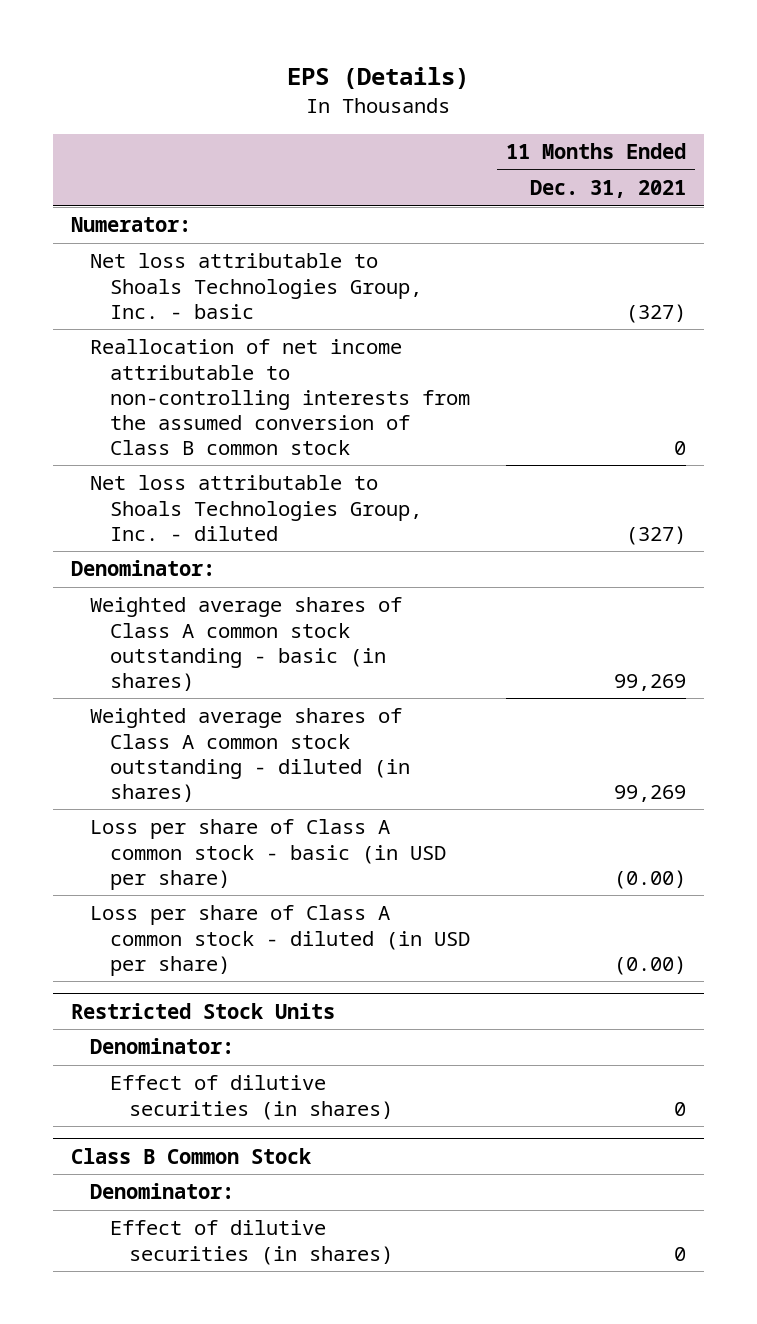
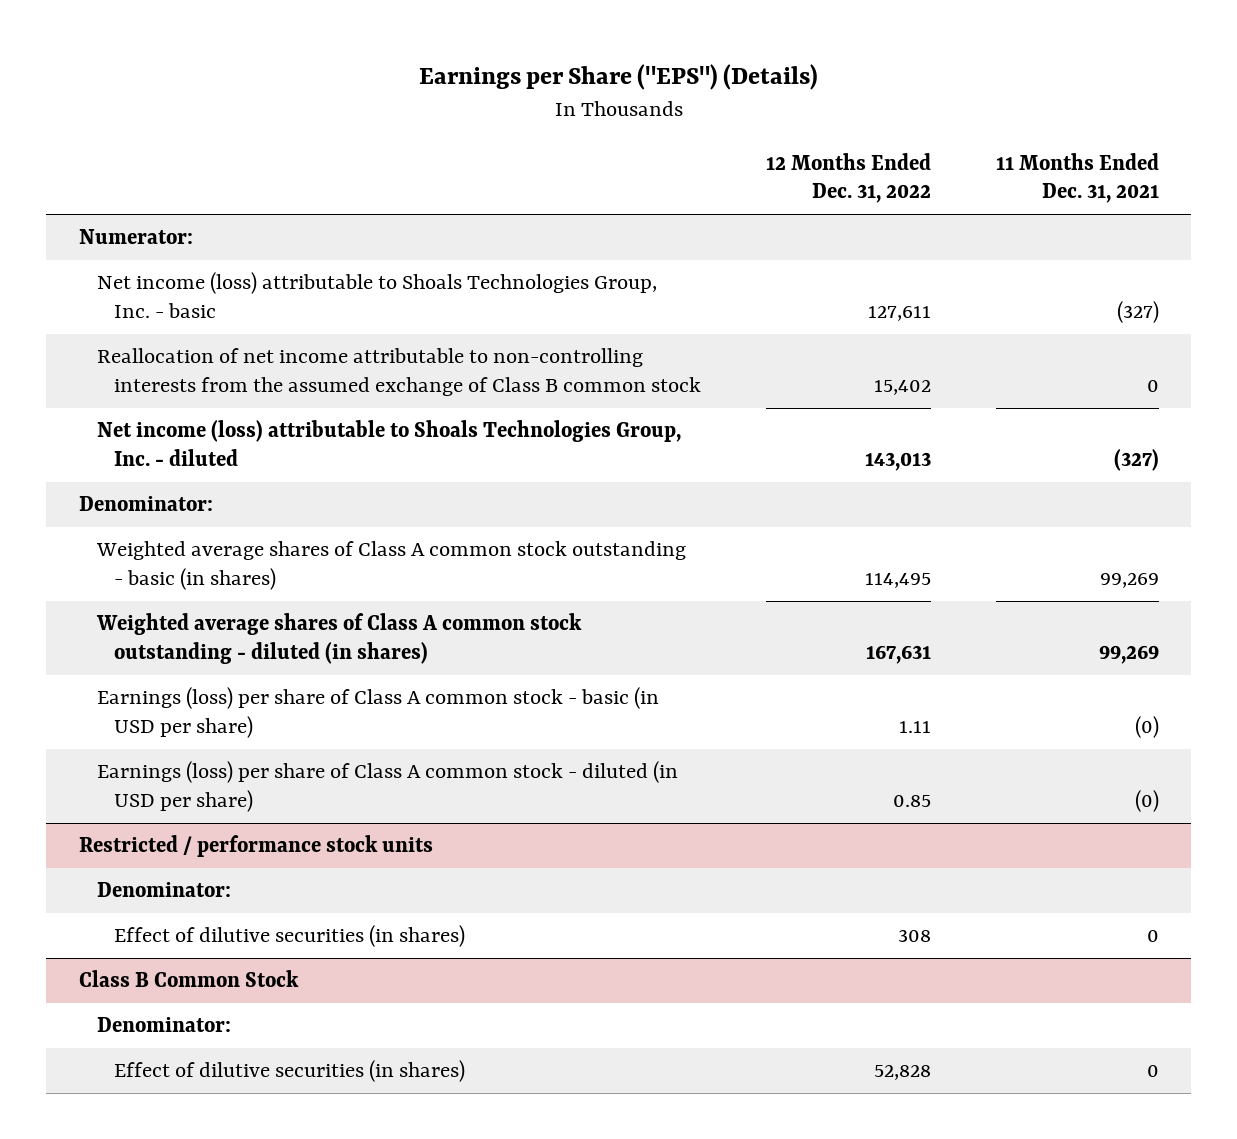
- EPS (Details)
+ Earnings per Share ("EPS") (Details)
- | 11 Months Ended Dec. 31, 2021
+ | 12 Months Ended Dec. 31, 2022 | 11 Months Ended Dec. 31, 2021
- Net loss attributable to Shoals Technologies Group, Inc. - basic | (327)
- Reallocation of net income attributable to non-controlling interests from the assumed conversion of Class B common stock | 0
- Net loss attributable to Shoals Technologies Group, Inc. - diluted | (327)
+ Net income (loss) attributable to Shoals Technologies Group, Inc. - basic | 127,611 | (327)
+ Reallocation of net income attributable to non-controlling interests from the assumed exchange of Class B common stock | 15,402 | 0
+ Net income (loss) attributable to Shoals Technologies Group, Inc. - diluted | 143,013 | (327)
- Loss per share of Class A common stock - basic (in USD per share) | (0.00)
- Loss per share of Class A common stock - diluted (in USD per share) | (0.00)
- Restricted Stock Units
+ Earnings (loss) per share of Class A common stock - basic (in USD per share) | 1.11 | (0)
+ Earnings (loss) per share of Class A common stock - diluted (in USD per share) | 0.85 | (0)
+ Restricted / performance stock units

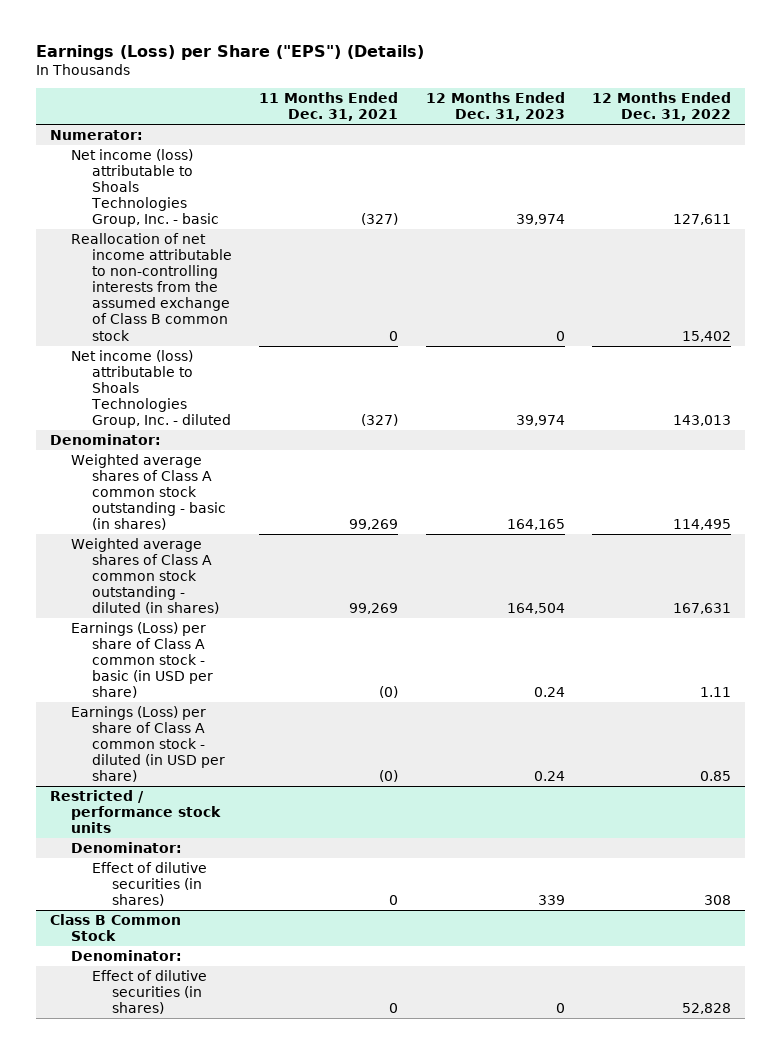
- Earnings per Share ("EPS") (Details)
+ Earnings (Loss) per Share ("EPS") (Details)
- | 12 Months Ended Dec. 31, 2022 | 11 Months Ended Dec. 31, 2021
+ | 11 Months Ended Dec. 31, 2021 | 12 Months Ended Dec. 31, 2023 | 12 Months Ended Dec. 31, 2022
- Earnings (loss) per share of Class A common stock - basic (in USD per share) | 1.11 | (0)
- Earnings (loss) per share of Class A common stock - diluted (in USD per share) | 0.85 | (0)
+ Earnings (Loss) per share of Class A common stock - basic (in USD per share) | (0) | 0.24 | 1.11
+ Earnings (Loss) per share of Class A common stock - diluted (in USD per share) | (0) | 0.24 | 0.85

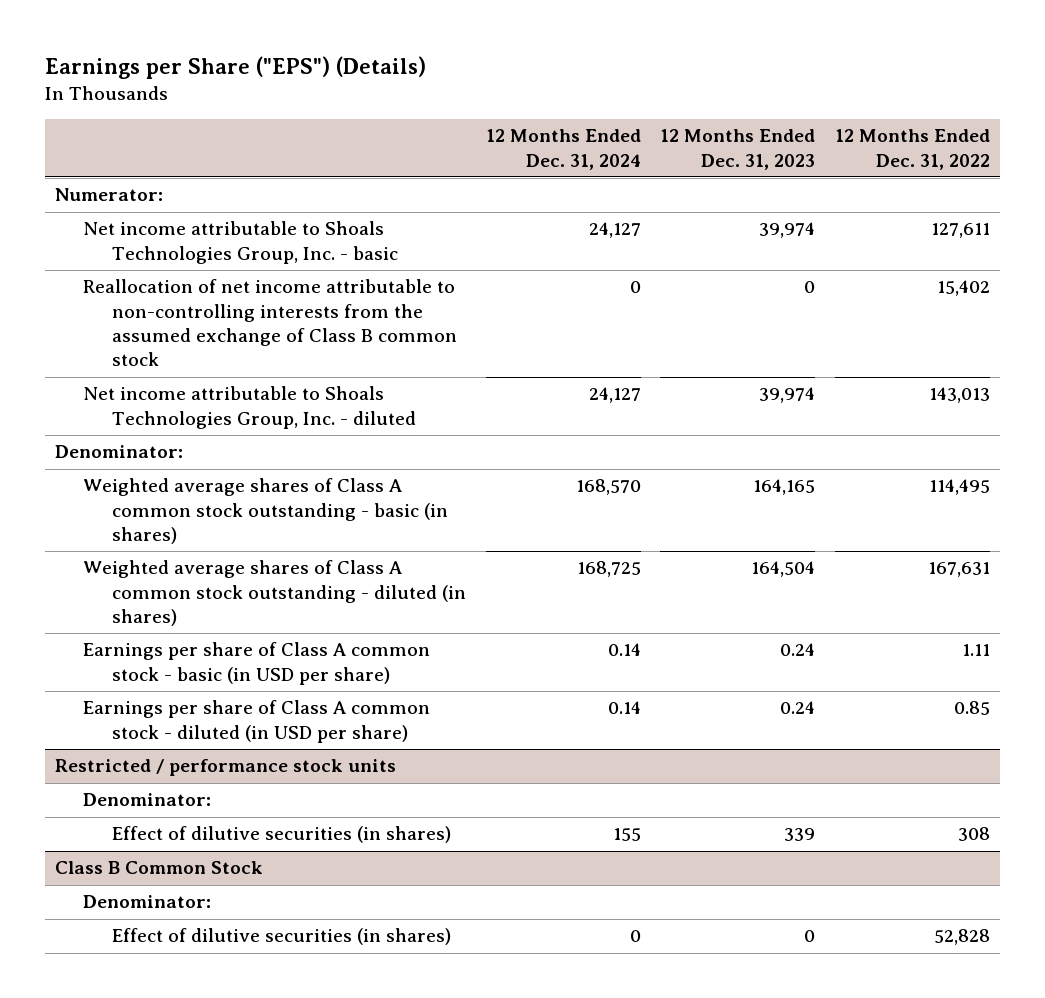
- Earnings (Loss) per Share ("EPS") (Details)
+ Earnings per Share ("EPS") (Details)
- | 11 Months Ended Dec. 31, 2021 | 12 Months Ended Dec. 31, 2023 | 12 Months Ended Dec. 31, 2022
+ | 12 Months Ended Dec. 31, 2024 | 12 Months Ended Dec. 31, 2023 | 12 Months Ended Dec. 31, 2022
- Net income (loss) attributable to Shoals Technologies Group, Inc. - basic | (327) | 39,974 | 127,611
+ Net income attributable to Shoals Technologies Group, Inc. - basic | 24,127 | 39,974 | 127,611
- Net income (loss) attributable to Shoals Technologies Group, Inc. - diluted | (327) | 39,974 | 143,013
+ Net income attributable to Shoals Technologies Group, Inc. - diluted | 24,127 | 39,974 | 143,013
- Earnings (Loss) per share of Class A common stock - basic (in USD per share) | (0) | 0.24 | 1.11
- Earnings (Loss) per share of Class A common stock - diluted (in USD per share) | (0) | 0.24 | 0.85
+ Earnings per share of Class A common stock - basic (in USD per share) | 0.14 | 0.24 | 1.11
+ Earnings per share of Class A common stock - diluted (in USD per share) | 0.14 | 0.24 | 0.85

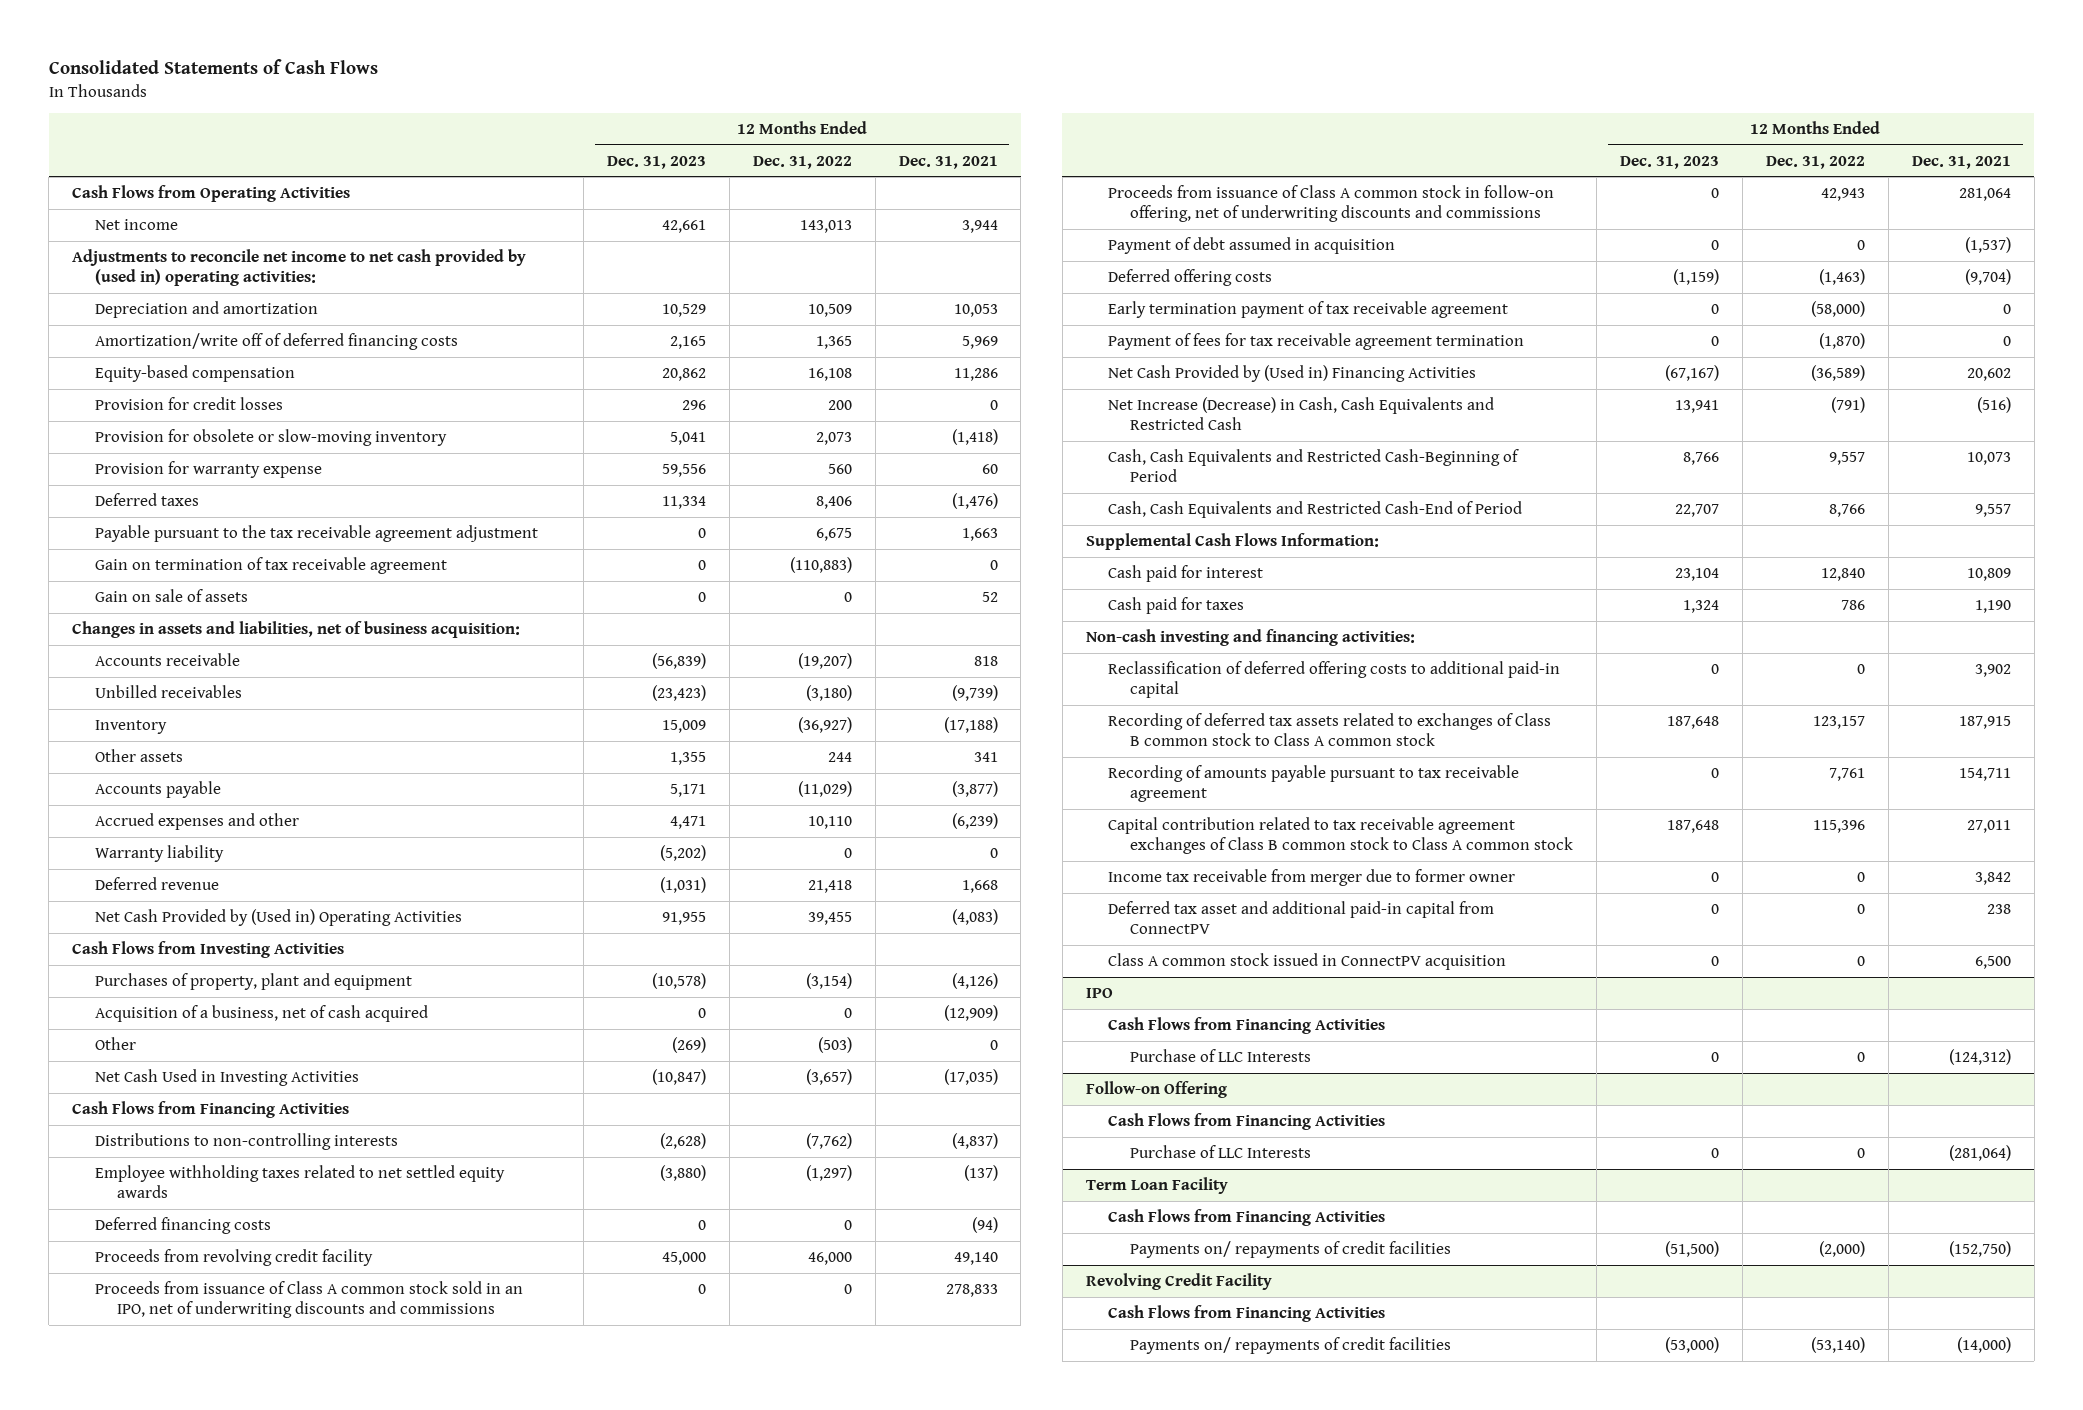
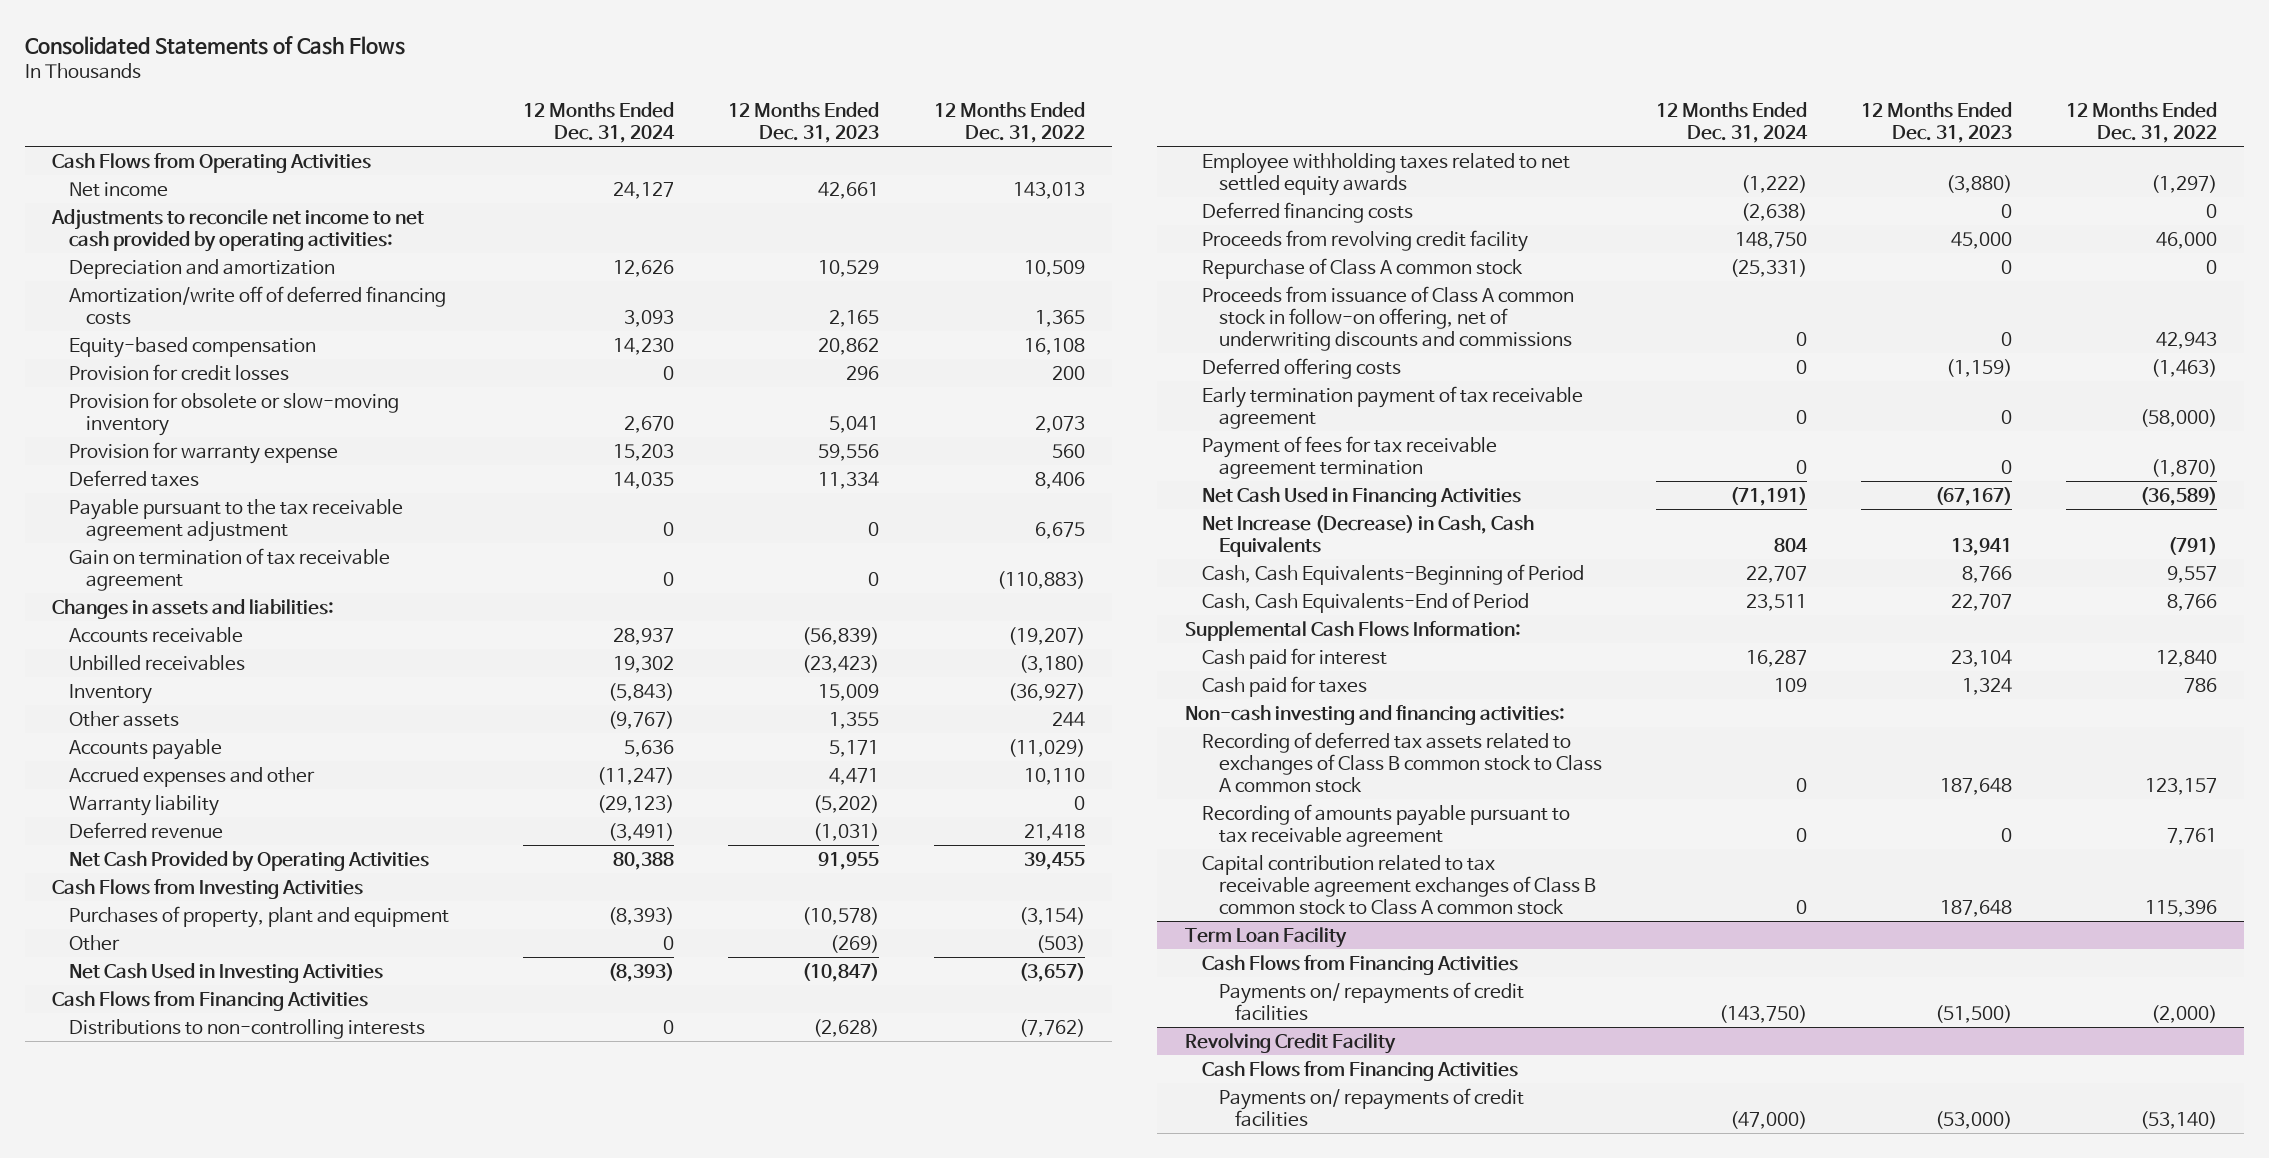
- | 12 Months Ended Dec. 31, 2023 | 12 Months Ended Dec. 31, 2022 | 12 Months Ended Dec. 31, 2021
+ | 12 Months Ended Dec. 31, 2024 | 12 Months Ended Dec. 31, 2023 | 12 Months Ended Dec. 31, 2022
- Adjustments to reconcile net income to net cash provided by (used in) operating activities:
+ Adjustments to reconcile net income to net cash provided by operating activities:
- Gain on sale of assets | 0 | 0 | 52
- Changes in assets and liabilities, net of business acquisition:
+ Changes in assets and liabilities:
- Net Cash Provided by (Used in) Operating Activities | 91,955 | 39,455 | (4,083)
+ Net Cash Provided by Operating Activities | 80,388 | 91,955 | 39,455
- Acquisition of a business, net of cash acquired | 0 | 0 | (12,909)
- Proceeds from issuance of Class A common stock sold in an IPO, net of underwriting discounts and commissions | 0 | 0 | 278,833
+ Repurchase of Class A common stock | (25,331) | 0 | 0
- Payment of debt assumed in acquisition | 0 | 0 | (1,537)
- Net Cash Provided by (Used in) Financing Activities | (67,167) | (36,589) | 20,602
- Net Increase (Decrease) in Cash, Cash Equivalents and Restricted Cash | 13,941 | (791) | (516)
- Cash, Cash Equivalents and Restricted Cash-Beginning of Period | 8,766 | 9,557 | 10,073
- Cash, Cash Equivalents and Restricted Cash-End of Period | 22,707 | 8,766 | 9,557
+ Net Cash Used in Financing Activities | (71,191) | (67,167) | (36,589)
+ Net Increase (Decrease) in Cash, Cash Equivalents | 804 | 13,941 | (791)
+ Cash, Cash Equivalents-Beginning of Period | 22,707 | 8,766 | 9,557
+ Cash, Cash Equivalents-End of Period | 23,511 | 22,707 | 8,766
- Reclassification of deferred offering costs to additional paid-in capital | 0 | 0 | 3,902
- Income tax receivable from merger due to former owner | 0 | 0 | 3,842
- Deferred tax asset and additional paid-in capital from ConnectPV | 0 | 0 | 238
- Class A common stock issued in ConnectPV acquisition | 0 | 0 | 6,500
- IPO
- Cash Flows from Financing Activities
- Purchase of LLC Interests | 0 | 0 | (124,312)
- Follow-on Offering
- Cash Flows from Financing Activities
- Purchase of LLC Interests | 0 | 0 | (281,064)

